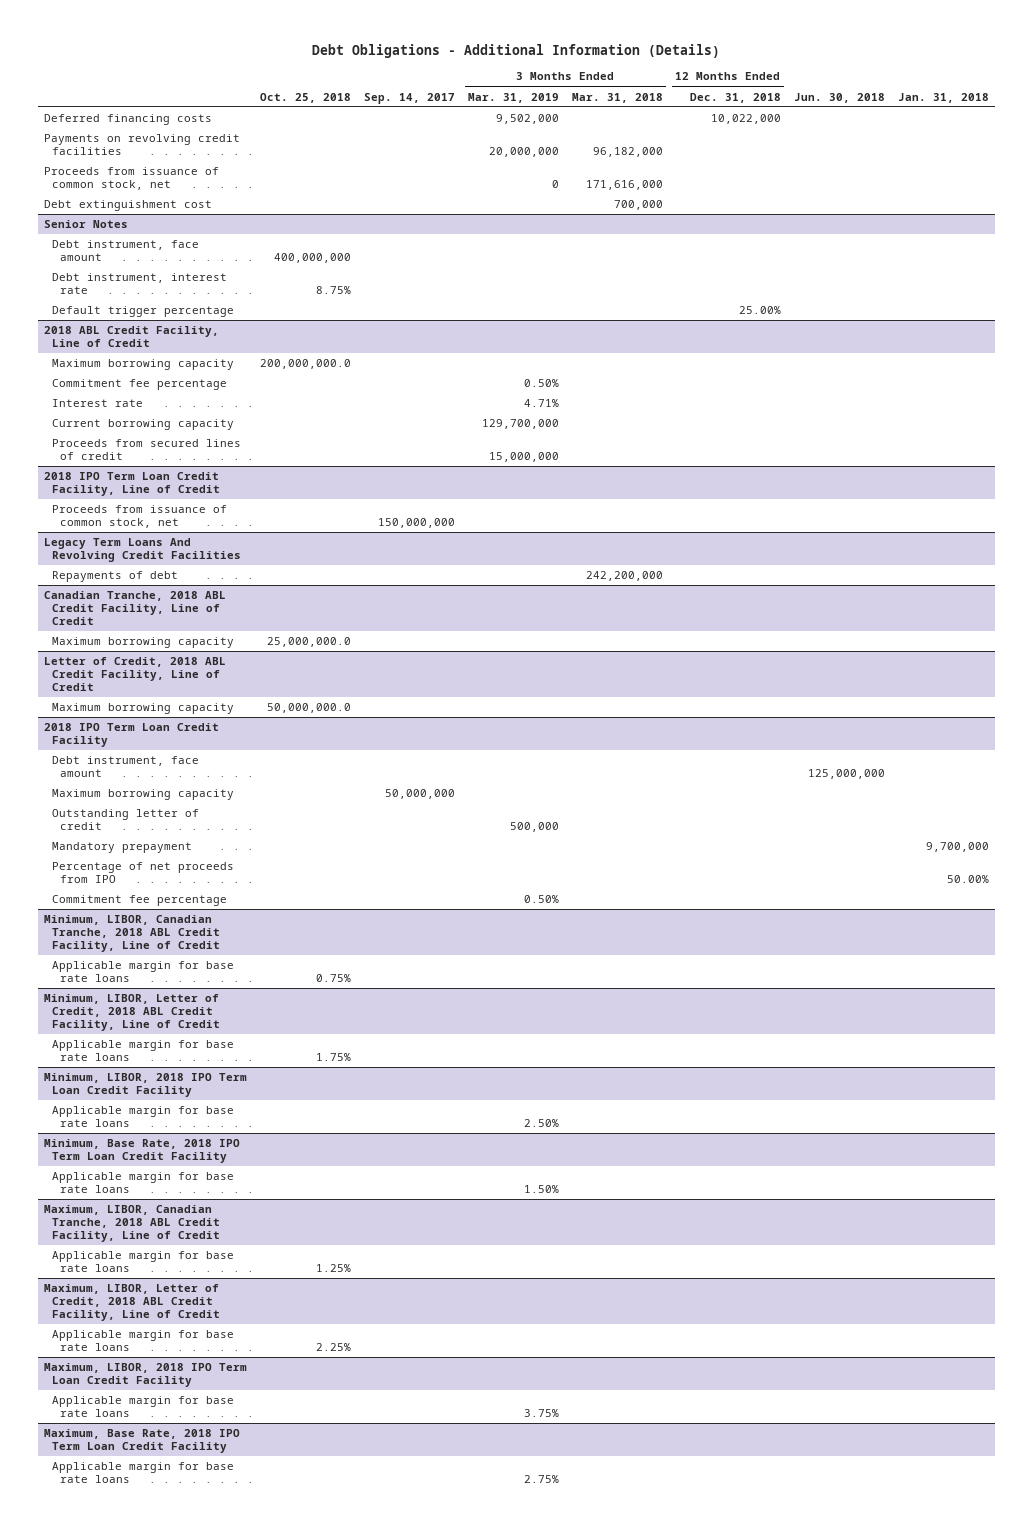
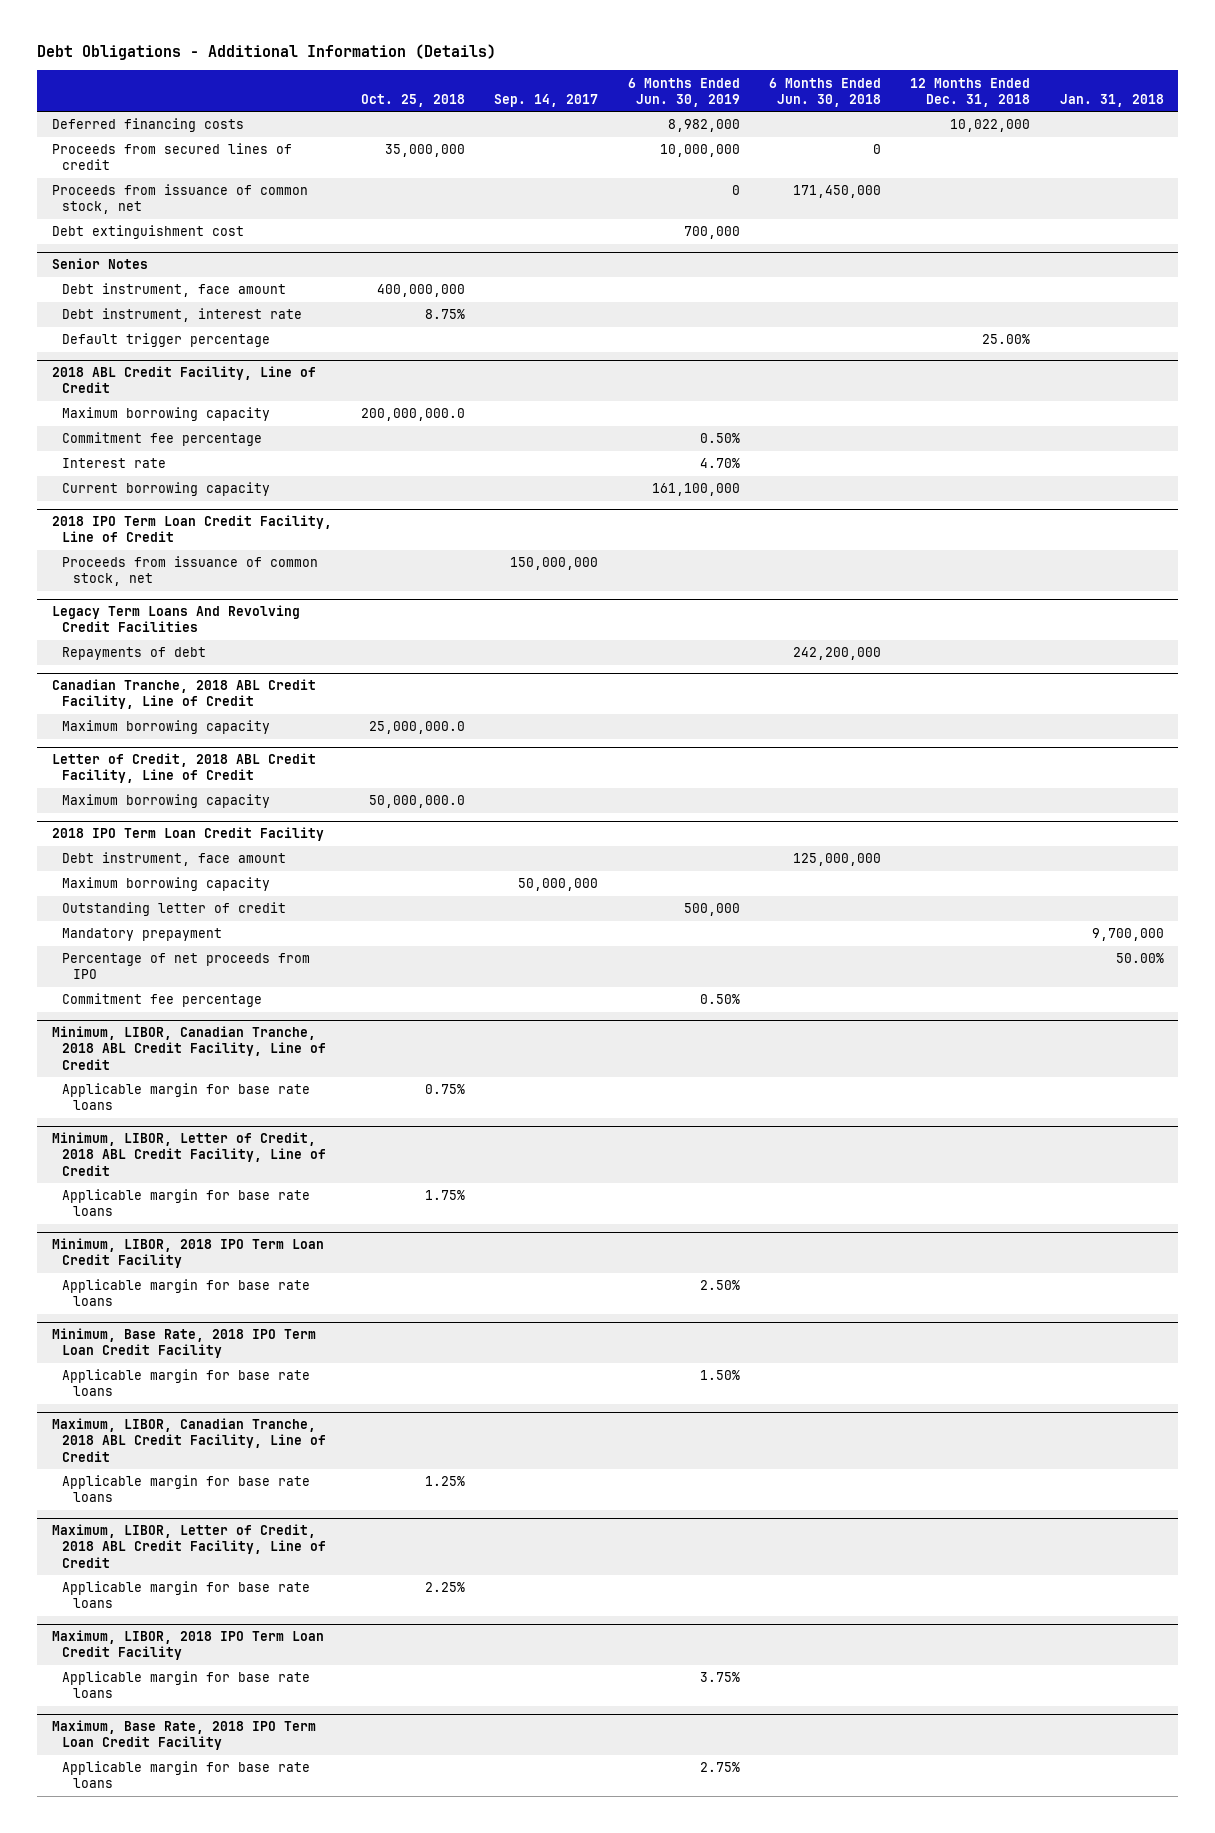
- | Oct. 25, 2018 | Sep. 14, 2017 | 3 Months Ended Mar. 31, 2019 | 3 Months Ended Mar. 31, 2018 | 12 Months Ended Dec. 31, 2018 | Jun. 30, 2018 | Jan. 31, 2018
+ | Oct. 25, 2018 | Sep. 14, 2017 | 6 Months Ended Jun. 30, 2019 | 6 Months Ended Jun. 30, 2018 | 12 Months Ended Dec. 31, 2018 | Jan. 31, 2018
- Payments on revolving credit facilities | | | 20,000,000 | 96,182,000 | | |
+ Proceeds from secured lines of credit | 35,000,000 | | 10,000,000 | 0 | |
@ 2018 ABL Credit Facility, Line of Credit
- Proceeds from secured lines of credit | | | 15,000,000 | | | |

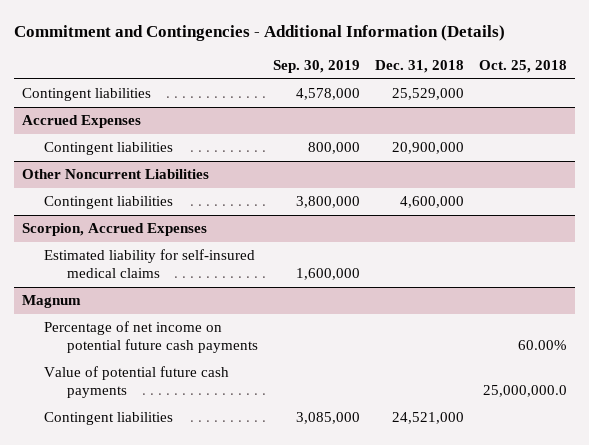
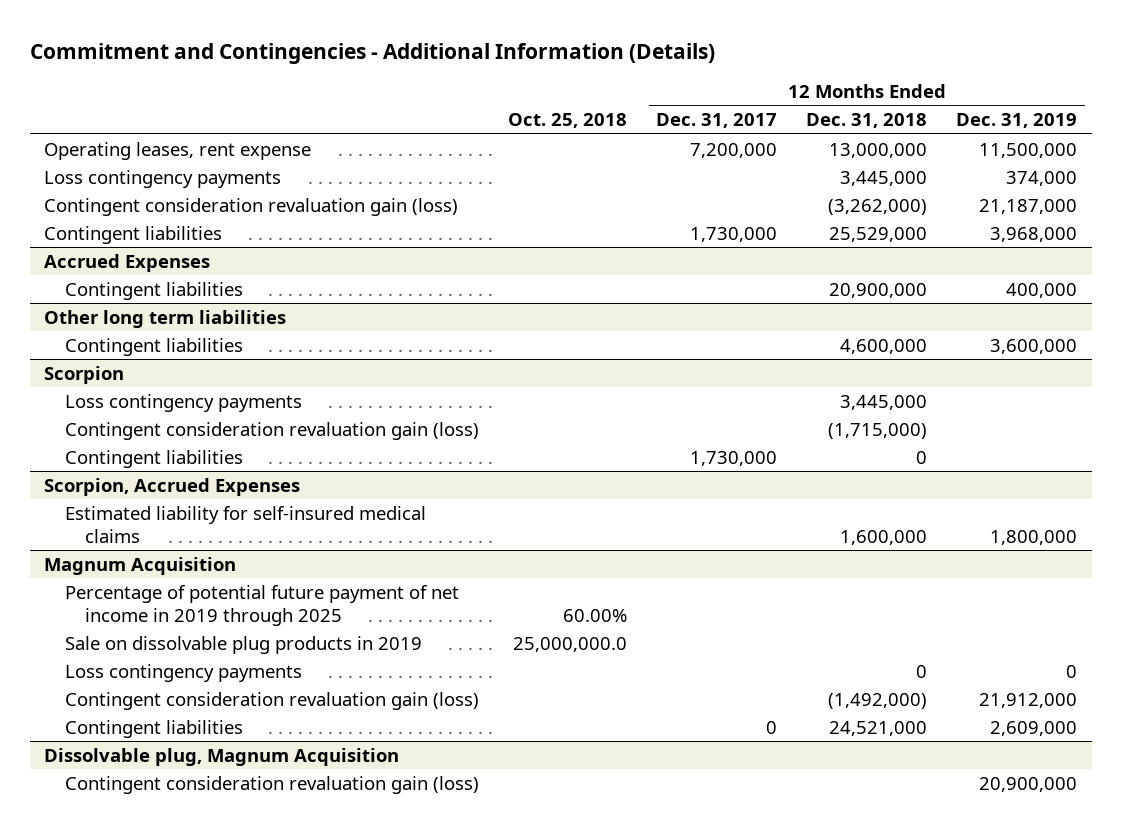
- | Sep. 30, 2019 | Dec. 31, 2018 | Oct. 25, 2018
+ | Oct. 25, 2018 | 12 Months Ended Dec. 31, 2017 | 12 Months Ended Dec. 31, 2018 | 12 Months Ended Dec. 31, 2019
+ Operating leases, rent expense | | 7,200,000 | 13,000,000 | 11,500,000
+ Loss contingency payments | | | 3,445,000 | 374,000
+ Contingent consideration revaluation gain (loss) | | | (3,262,000) | 21,187,000
- Other Noncurrent Liabilities
+ Other long term liabilities
+ Scorpion
+ Loss contingency payments | | | 3,445,000 |
+ Contingent consideration revaluation gain (loss) | | | (1,715,000) |
+ Contingent liabilities | | 1,730,000 | 0 |
- Magnum
- Percentage of net income on potential future cash payments | | | 60.00%
- Value of potential future cash payments | | | 25,000,000.0
+ Magnum Acquisition
+ Percentage of potential future payment of net income in 2019 through 2025 | 60.00% | | |
+ Sale on dissolvable plug products in 2019 | 25,000,000.0 | | |
+ Loss contingency payments | | | 0 | 0
+ Contingent consideration revaluation gain (loss) | | | (1,492,000) | 21,912,000
+ Dissolvable plug, Magnum Acquisition
+ Contingent consideration revaluation gain (loss) | | | | 20,900,000

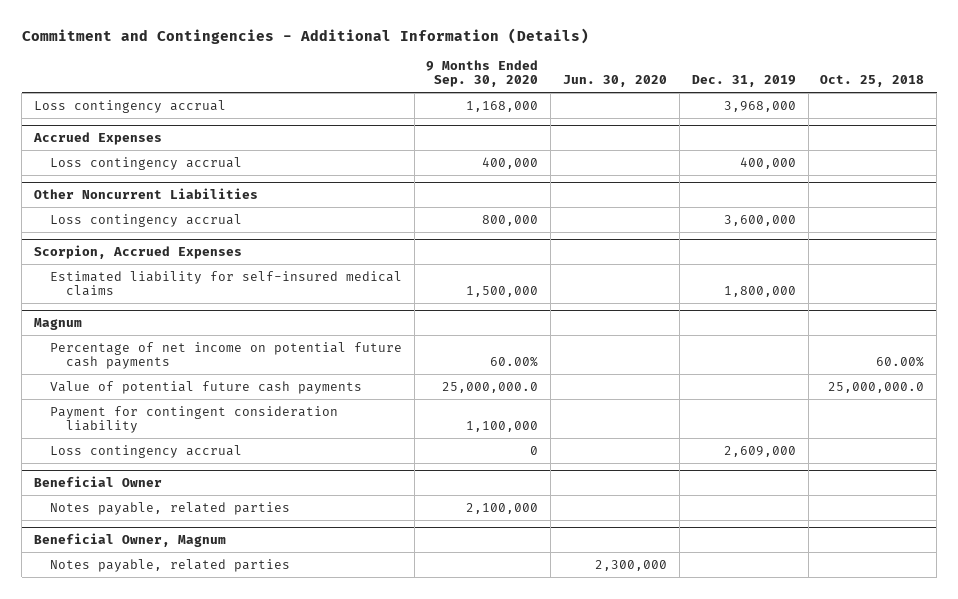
- | Oct. 25, 2018 | 12 Months Ended Dec. 31, 2017 | 12 Months Ended Dec. 31, 2018 | 12 Months Ended Dec. 31, 2019
+ | 9 Months Ended Sep. 30, 2020 | Jun. 30, 2020 | Dec. 31, 2019 | Oct. 25, 2018
- Operating leases, rent expense | | 7,200,000 | 13,000,000 | 11,500,000
- Loss contingency payments | | | 3,445,000 | 374,000
- Contingent consideration revaluation gain (loss) | | | (3,262,000) | 21,187,000
- Contingent liabilities | | 1,730,000 | 25,529,000 | 3,968,000
+ Loss contingency accrual | 1,168,000 | | 3,968,000 |
@ Accrued Expenses
- Contingent liabilities | | | 20,900,000 | 400,000
- Other long term liabilities
- Contingent liabilities | | | 4,600,000 | 3,600,000
- Scorpion
- Loss contingency payments | | | 3,445,000 |
- Contingent consideration revaluation gain (loss) | | | (1,715,000) |
- Contingent liabilities | | 1,730,000 | 0 |
@ Accrued Expenses
+ Loss contingency accrual | 400,000 | | 400,000 |
+ Other Noncurrent Liabilities
+ Loss contingency accrual | 800,000 | | 3,600,000 |
- Magnum Acquisition
- Percentage of potential future payment of net income in 2019 through 2025 | 60.00% | | |
- Sale on dissolvable plug products in 2019 | 25,000,000.0 | | |
- Loss contingency payments | | | 0 | 0
- Contingent consideration revaluation gain (loss) | | | (1,492,000) | 21,912,000
- Contingent liabilities | | 0 | 24,521,000 | 2,609,000
- Dissolvable plug, Magnum Acquisition
- Contingent consideration revaluation gain (loss) | | | | 20,900,000
+ Magnum
+ Percentage of net income on potential future cash payments | 60.00% | | | 60.00%
+ Value of potential future cash payments | 25,000,000.0 | | | 25,000,000.0
+ Payment for contingent consideration liability | 1,100,000 | | |
+ Loss contingency accrual | 0 | | 2,609,000 |
+ Beneficial Owner
+ Notes payable, related parties | 2,100,000 | | |
+ Beneficial Owner, Magnum
+ Notes payable, related parties | | 2,300,000 | |

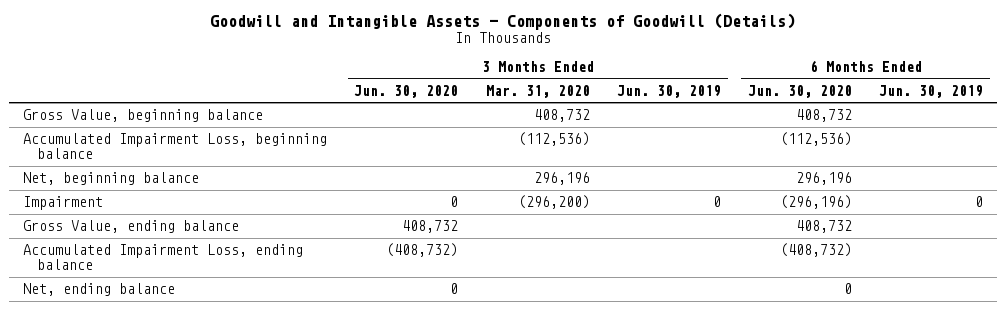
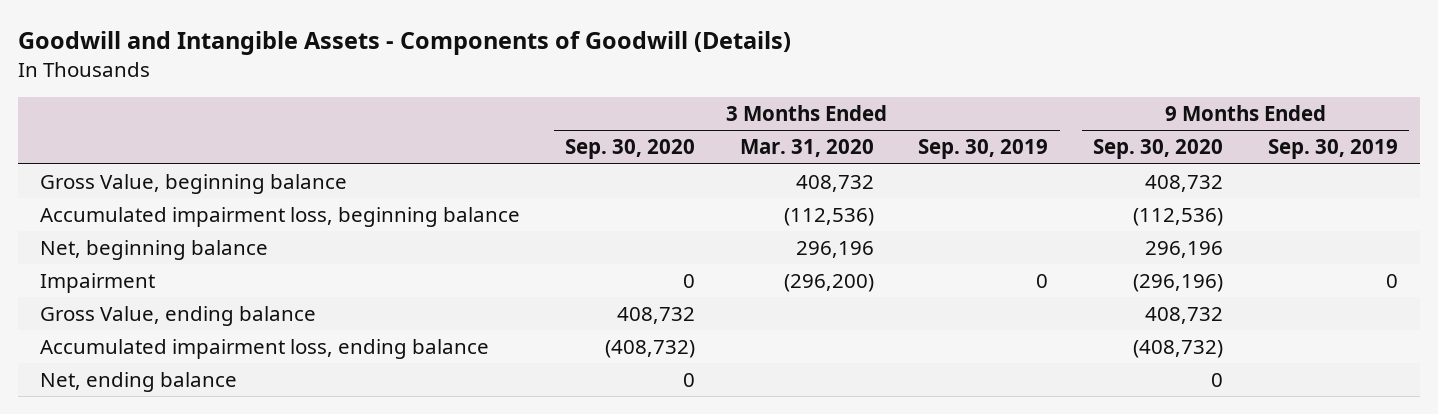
- | 3 Months Ended Jun. 30, 2020 | 3 Months Ended Mar. 31, 2020 | 3 Months Ended Jun. 30, 2019 | 6 Months Ended Jun. 30, 2020 | 6 Months Ended Jun. 30, 2019
+ | 3 Months Ended Sep. 30, 2020 | 3 Months Ended Mar. 31, 2020 | 3 Months Ended Sep. 30, 2019 | 9 Months Ended Sep. 30, 2020 | 9 Months Ended Sep. 30, 2019
- Accumulated Impairment Loss, beginning balance | | (112,536) | | (112,536) |
+ Accumulated impairment loss, beginning balance | | (112,536) | | (112,536) |
- Accumulated Impairment Loss, ending balance | (408,732) | | | (408,732) |
+ Accumulated impairment loss, ending balance | (408,732) | | | (408,732) |

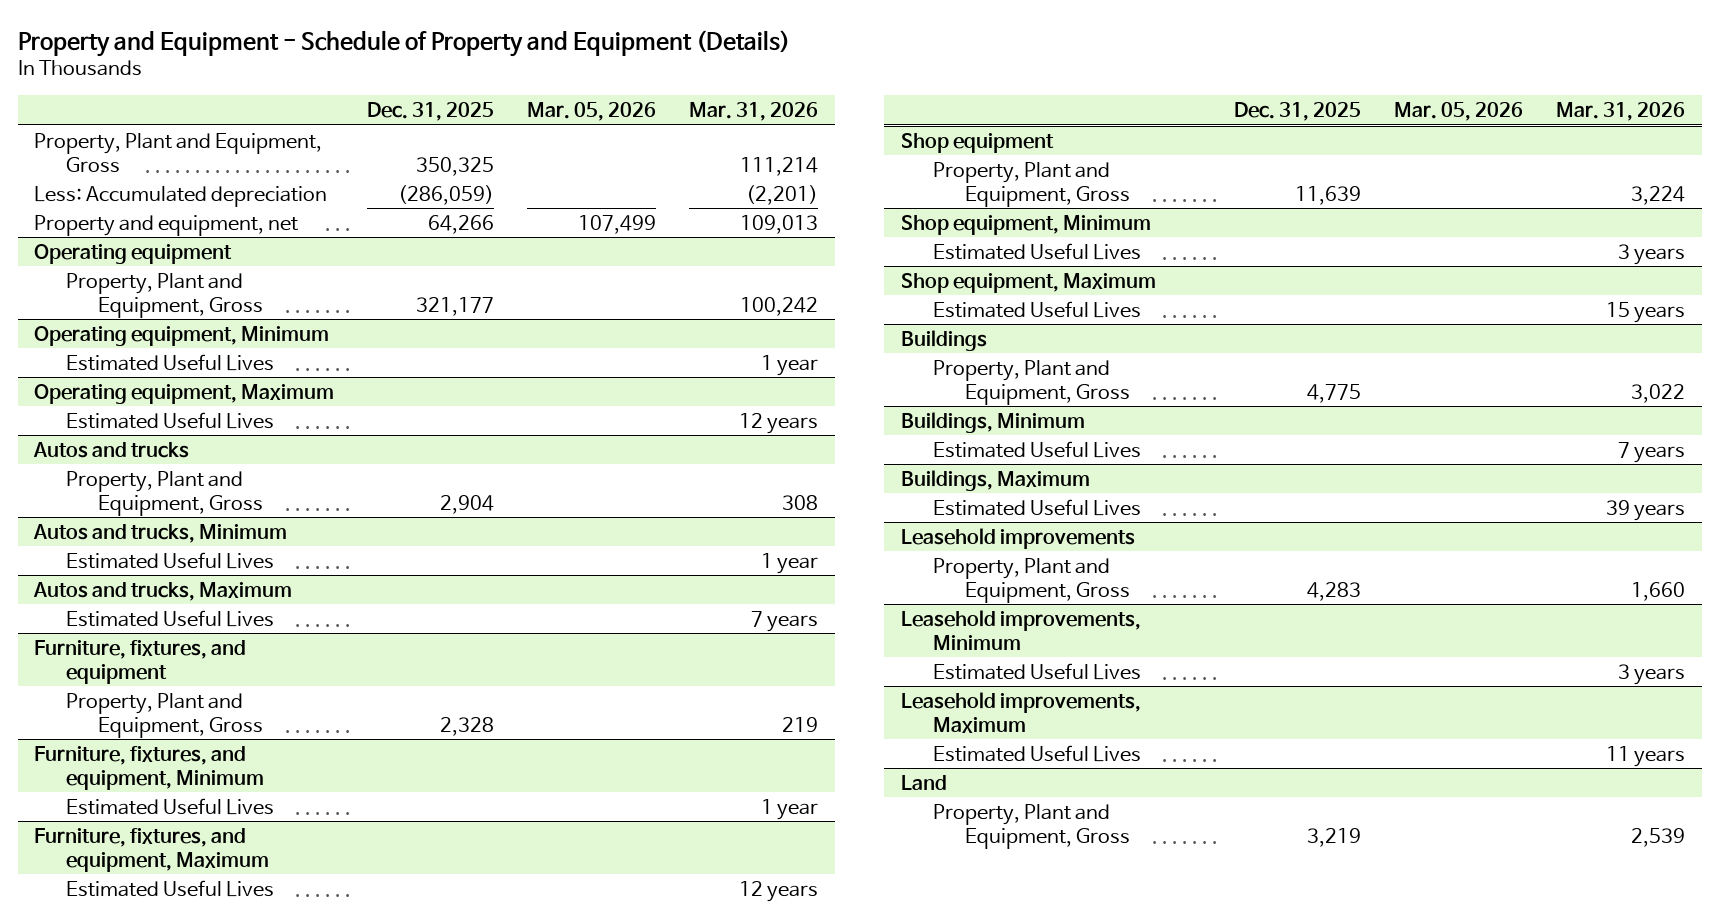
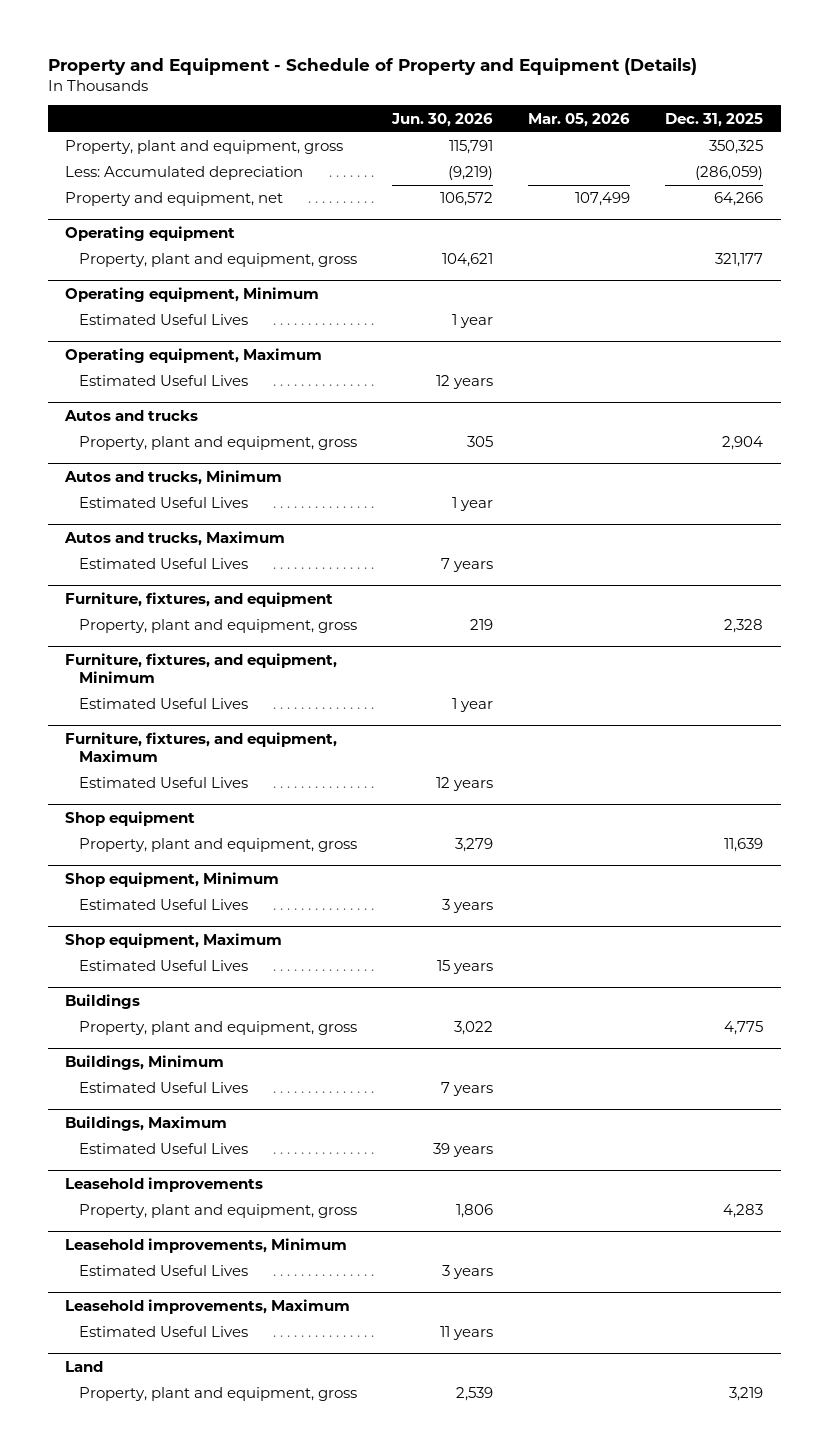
- | Dec. 31, 2025 | Mar. 05, 2026 | Mar. 31, 2026
+ | Jun. 30, 2026 | Mar. 05, 2026 | Dec. 31, 2025
- Property, Plant and Equipment, Gross | 350,325 | | 111,214
+ Property, plant and equipment, gross | 115,791 | | 350,325
@ Operating equipment
- Property, Plant and Equipment, Gross | 321,177 | | 100,242
+ Property, plant and equipment, gross | 104,621 | | 321,177
@ Autos and trucks
- Property, Plant and Equipment, Gross | 2,904 | | 308
+ Property, plant and equipment, gross | 305 | | 2,904
@ Furniture, fixtures, and equipment
- Property, Plant and Equipment, Gross | 2,328 | | 219
+ Property, plant and equipment, gross | 219 | | 2,328
@ Shop equipment
- Property, Plant and Equipment, Gross | 11,639 | | 3,224
+ Property, plant and equipment, gross | 3,279 | | 11,639
@ Buildings
- Property, Plant and Equipment, Gross | 4,775 | | 3,022
+ Property, plant and equipment, gross | 3,022 | | 4,775
@ Leasehold improvements
- Property, Plant and Equipment, Gross | 4,283 | | 1,660
+ Property, plant and equipment, gross | 1,806 | | 4,283
@ Land
- Property, Plant and Equipment, Gross | 3,219 | | 2,539
+ Property, plant and equipment, gross | 2,539 | | 3,219

